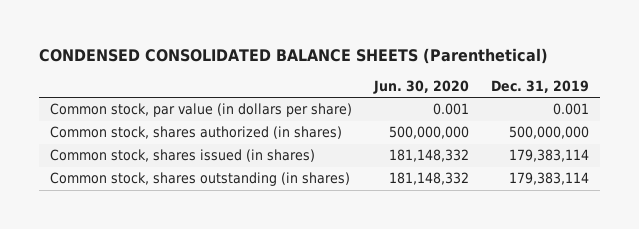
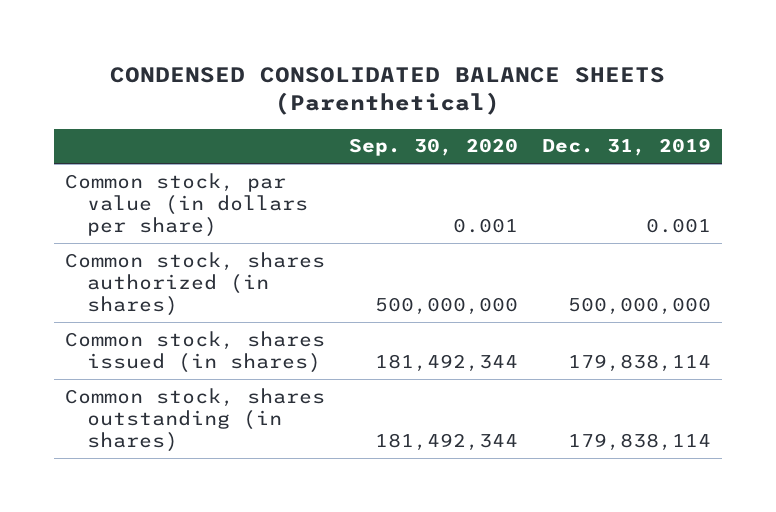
- | Jun. 30, 2020 | Dec. 31, 2019
+ | Sep. 30, 2020 | Dec. 31, 2019
- Common stock, shares issued (in shares) | 181,148,332 | 179,383,114
- Common stock, shares outstanding (in shares) | 181,148,332 | 179,383,114
+ Common stock, shares issued (in shares) | 181,492,344 | 179,838,114
+ Common stock, shares outstanding (in shares) | 181,492,344 | 179,838,114

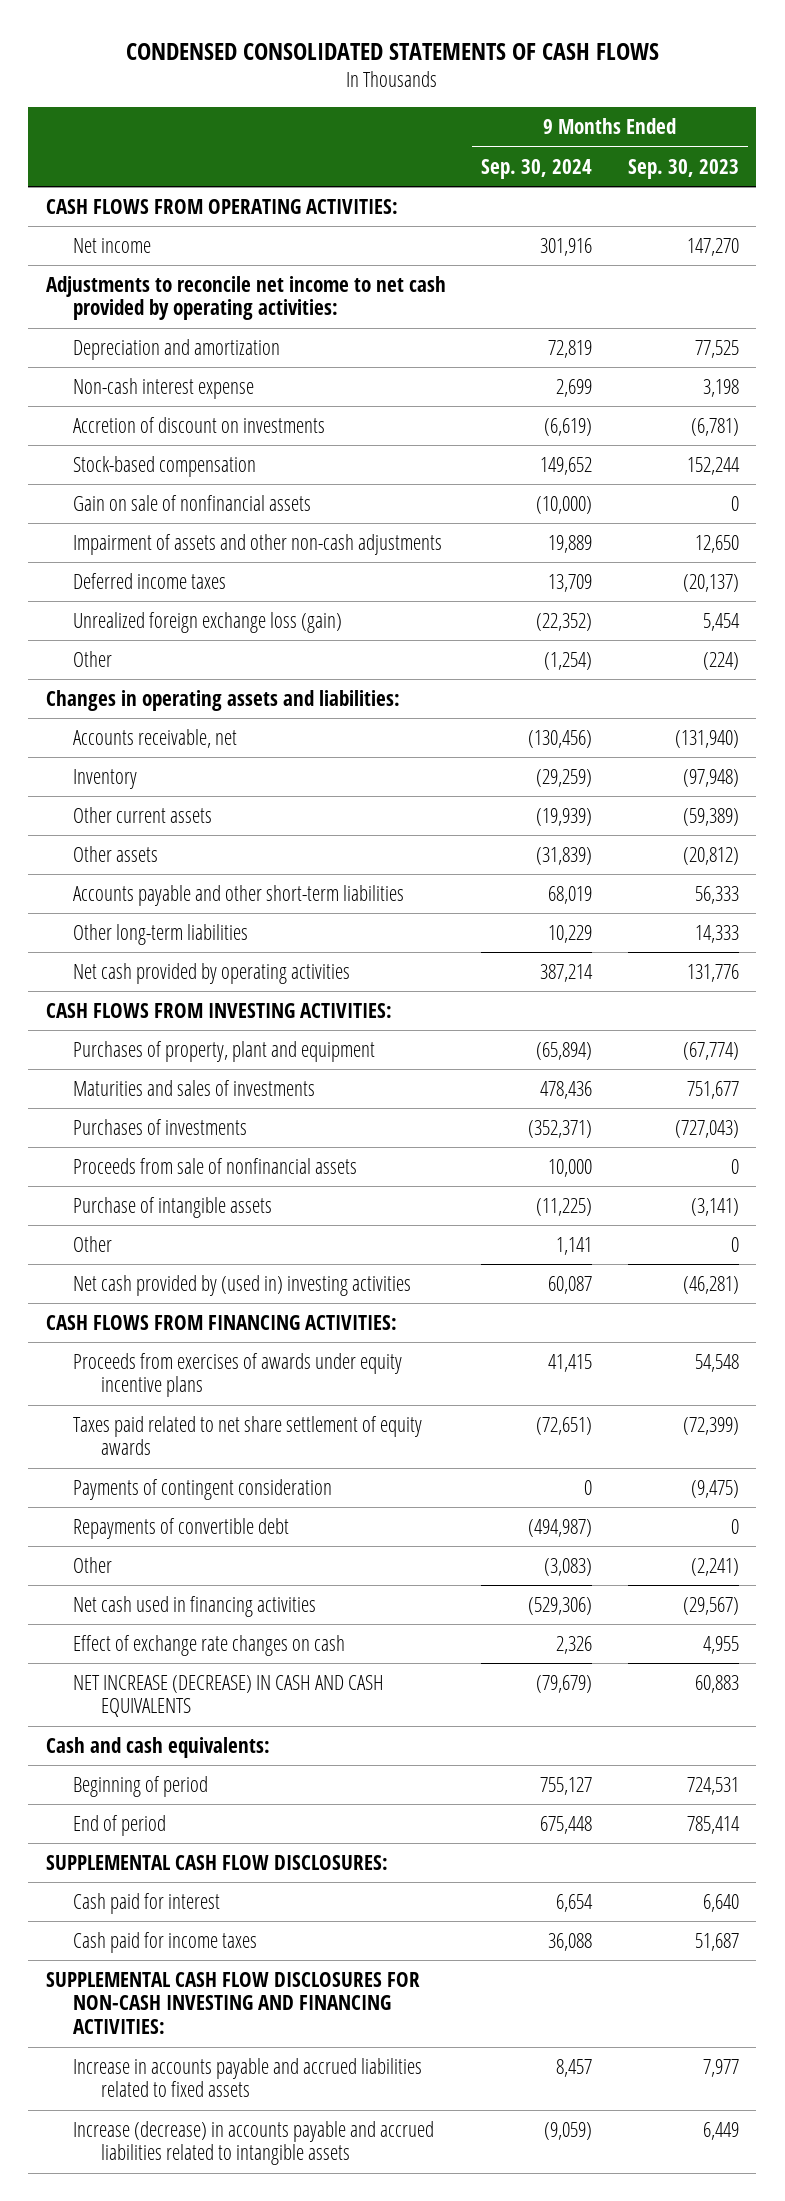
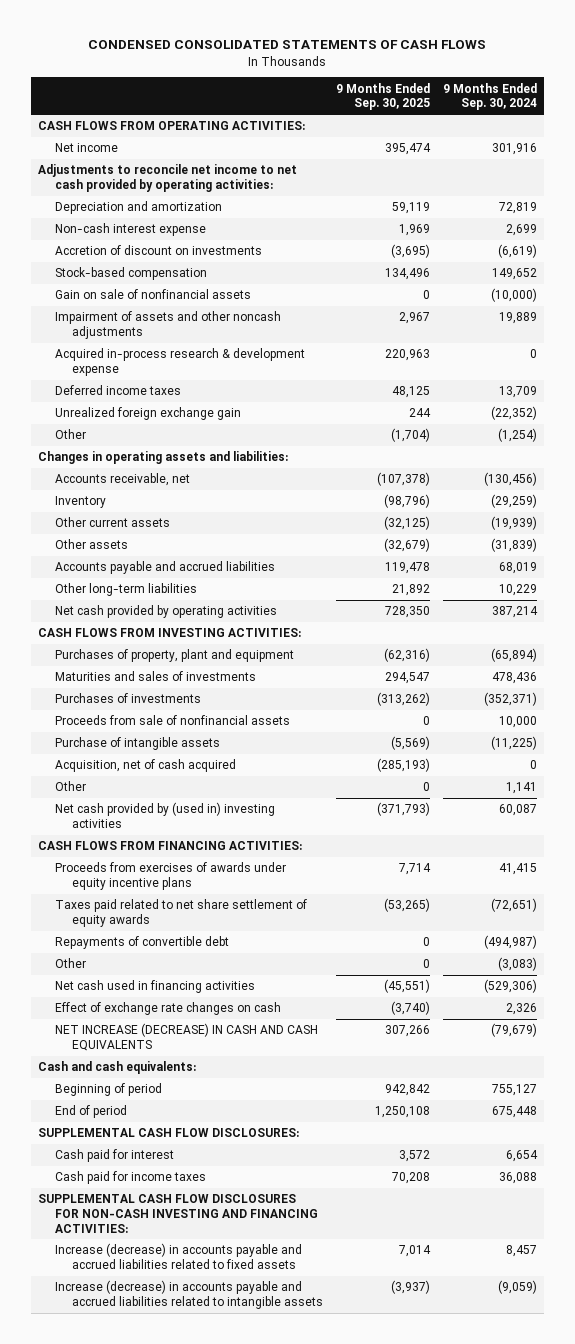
- | 9 Months Ended Sep. 30, 2024 | 9 Months Ended Sep. 30, 2023
+ | 9 Months Ended Sep. 30, 2025 | 9 Months Ended Sep. 30, 2024
- Impairment of assets and other non-cash adjustments | 19,889 | 12,650
+ Impairment of assets and other noncash adjustments | 2,967 | 19,889
+ Acquired in-process research & development expense | 220,963 | 0
- Unrealized foreign exchange loss (gain) | (22,352) | 5,454
+ Unrealized foreign exchange gain | 244 | (22,352)
- Accounts payable and other short-term liabilities | 68,019 | 56,333
+ Accounts payable and accrued liabilities | 119,478 | 68,019
+ Acquisition, net of cash acquired | (285,193) | 0
- Payments of contingent consideration | 0 | (9,475)
- Increase in accounts payable and accrued liabilities related to fixed assets | 8,457 | 7,977
+ Increase (decrease) in accounts payable and accrued liabilities related to fixed assets | 7,014 | 8,457

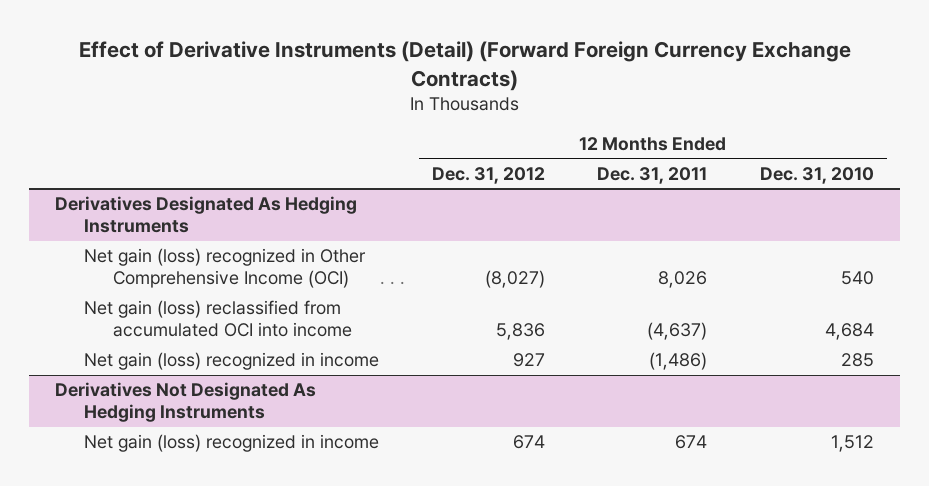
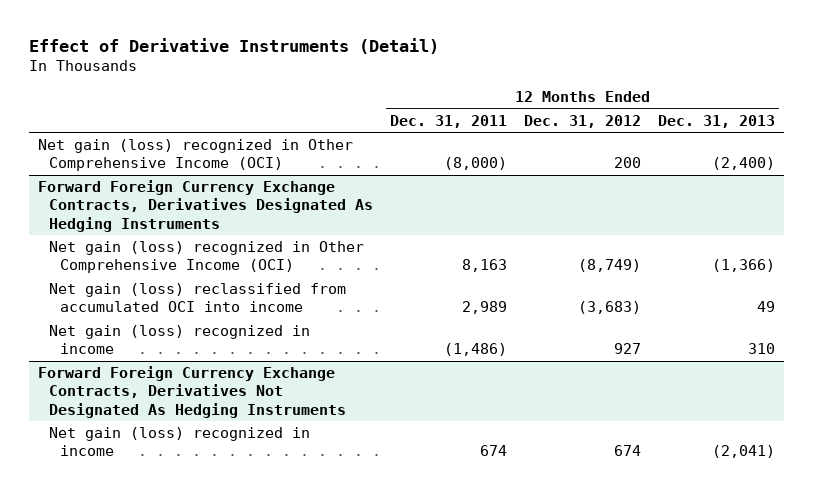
- Effect of Derivative Instruments (Detail) (Forward Foreign Currency Exchange Contracts)
+ Effect of Derivative Instruments (Detail)
- | 12 Months Ended Dec. 31, 2012 | 12 Months Ended Dec. 31, 2011 | 12 Months Ended Dec. 31, 2010
+ | 12 Months Ended Dec. 31, 2011 | 12 Months Ended Dec. 31, 2012 | 12 Months Ended Dec. 31, 2013
- Derivatives Designated As Hedging Instruments
- Net gain (loss) recognized in Other Comprehensive Income (OCI) | (8,027) | 8,026 | 540
- Net gain (loss) reclassified from accumulated OCI into income | 5,836 | (4,637) | 4,684
+ Net gain (loss) recognized in Other Comprehensive Income (OCI) | (8,000) | 200 | (2,400)
+ Forward Foreign Currency Exchange Contracts, Derivatives Designated As Hedging Instruments
+ Net gain (loss) recognized in Other Comprehensive Income (OCI) | 8,163 | (8,749) | (1,366)
+ Net gain (loss) reclassified from accumulated OCI into income | 2,989 | (3,683) | 49
- Derivatives Not Designated As Hedging Instruments
+ Forward Foreign Currency Exchange Contracts, Derivatives Not Designated As Hedging Instruments

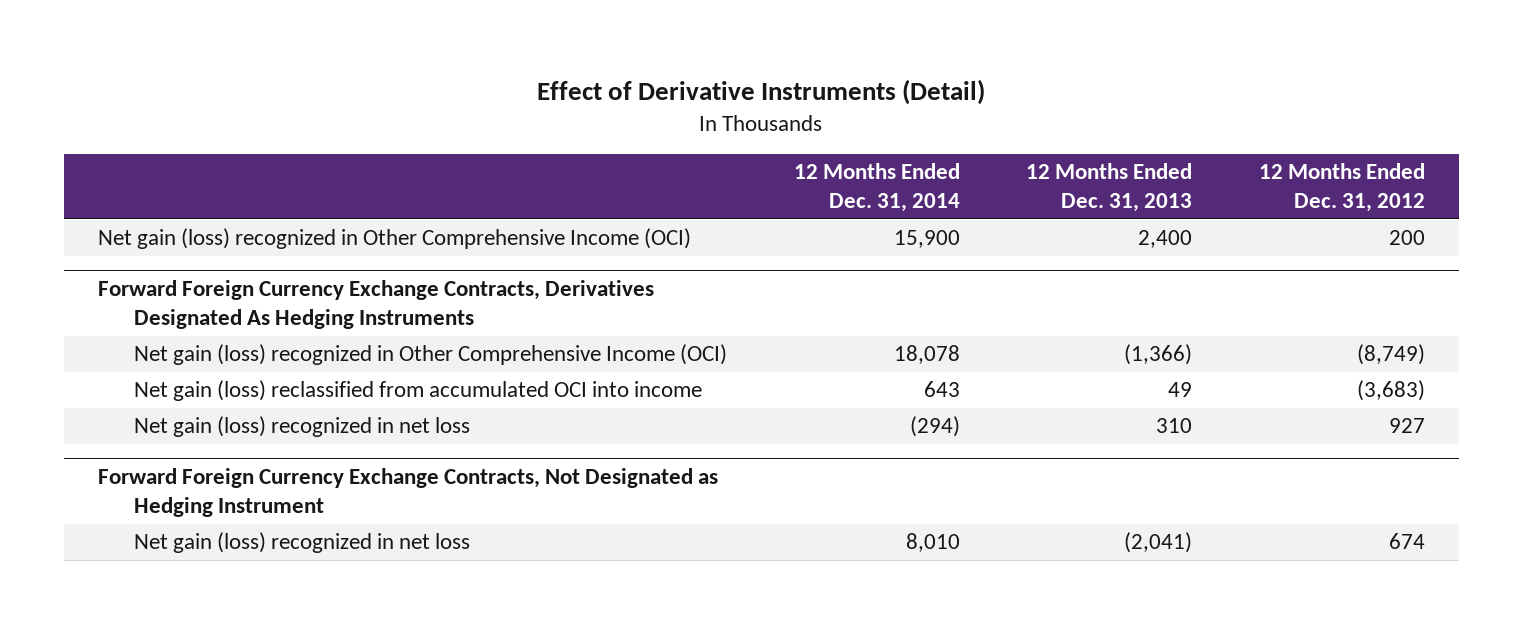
- | 12 Months Ended Dec. 31, 2011 | 12 Months Ended Dec. 31, 2012 | 12 Months Ended Dec. 31, 2013
+ | 12 Months Ended Dec. 31, 2014 | 12 Months Ended Dec. 31, 2013 | 12 Months Ended Dec. 31, 2012
- Net gain (loss) recognized in Other Comprehensive Income (OCI) | (8,000) | 200 | (2,400)
+ Net gain (loss) recognized in Other Comprehensive Income (OCI) | 15,900 | 2,400 | 200
@ Forward Foreign Currency Exchange Contracts, Derivatives Designated As Hedging Instruments
- Net gain (loss) recognized in income | (1,486) | 927 | 310
- Forward Foreign Currency Exchange Contracts, Derivatives Not Designated As Hedging Instruments
- Net gain (loss) recognized in income | 674 | 674 | (2,041)
@ Forward Foreign Currency Exchange Contracts, Derivatives Designated As Hedging Instruments
+ Net gain (loss) recognized in net loss | (294) | 310 | 927
+ Forward Foreign Currency Exchange Contracts, Not Designated as Hedging Instrument
+ Net gain (loss) recognized in net loss | 8,010 | (2,041) | 674

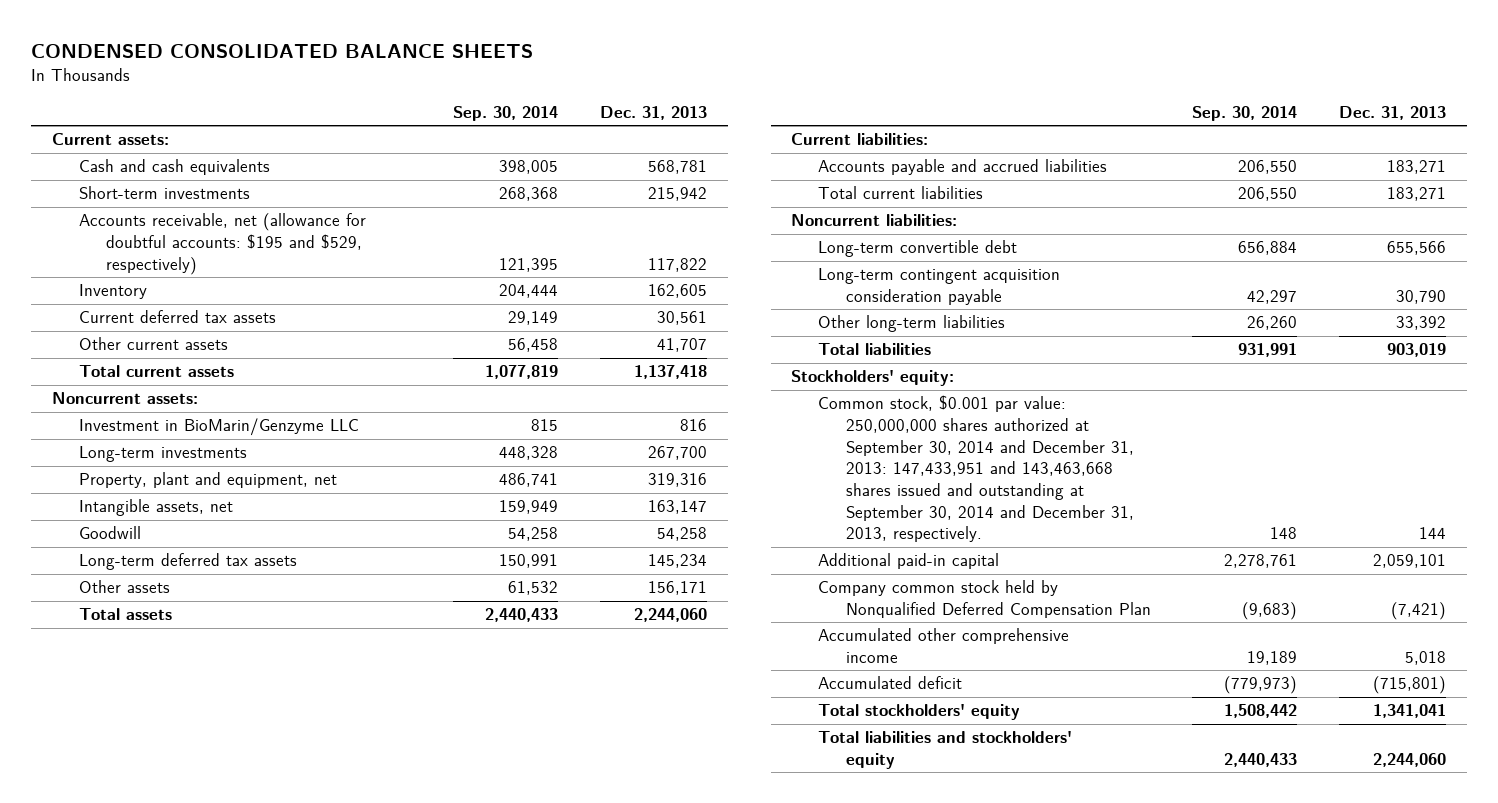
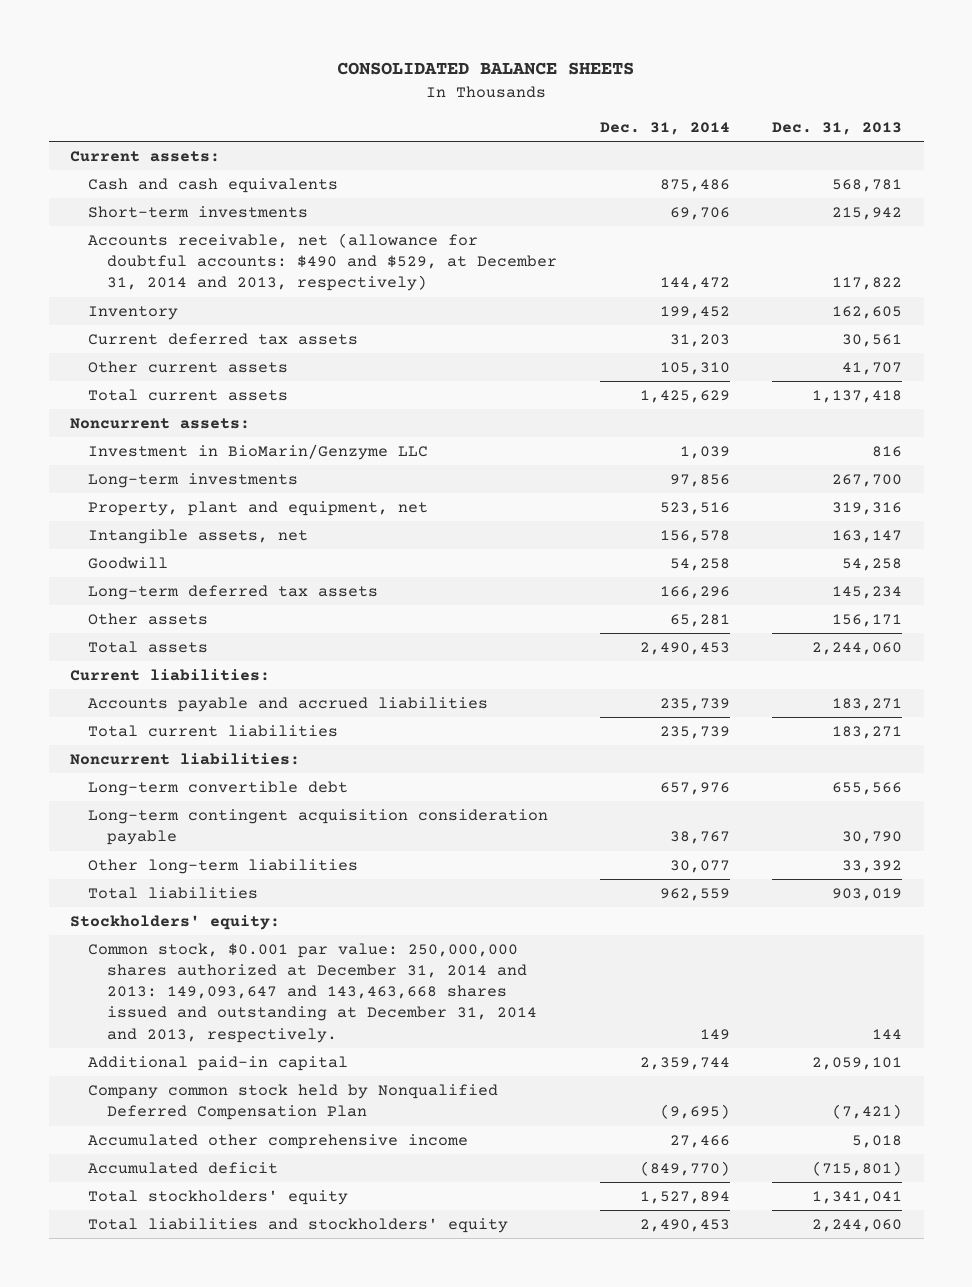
- CONDENSED CONSOLIDATED BALANCE SHEETS
+ CONSOLIDATED BALANCE SHEETS
- | Sep. 30, 2014 | Dec. 31, 2013
+ | Dec. 31, 2014 | Dec. 31, 2013
- Accounts receivable, net (allowance for doubtful accounts: $195 and $529, respectively) | 121,395 | 117,822
+ Accounts receivable, net (allowance for doubtful accounts: $490 and $529, at December 31, 2014 and 2013, respectively) | 144,472 | 117,822
- Common stock, $0.001 par value: 250,000,000 shares authorized at September 30, 2014 and December 31, 2013: 147,433,951 and 143,463,668 shares issued and outstanding at September 30, 2014 and December 31, 2013, respectively. | 148 | 144
+ Common stock, $0.001 par value: 250,000,000 shares authorized at December 31, 2014 and 2013: 149,093,647 and 143,463,668 shares issued and outstanding at December 31, 2014 and 2013, respectively. | 149 | 144

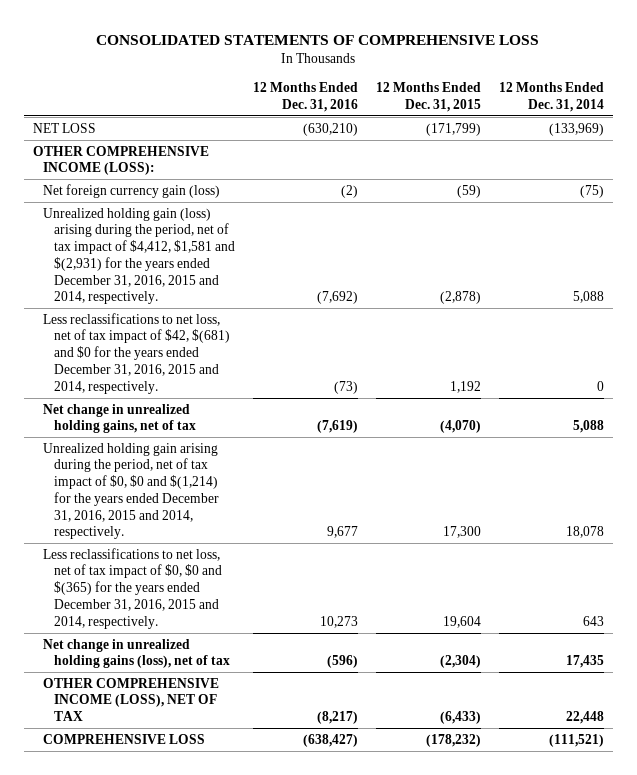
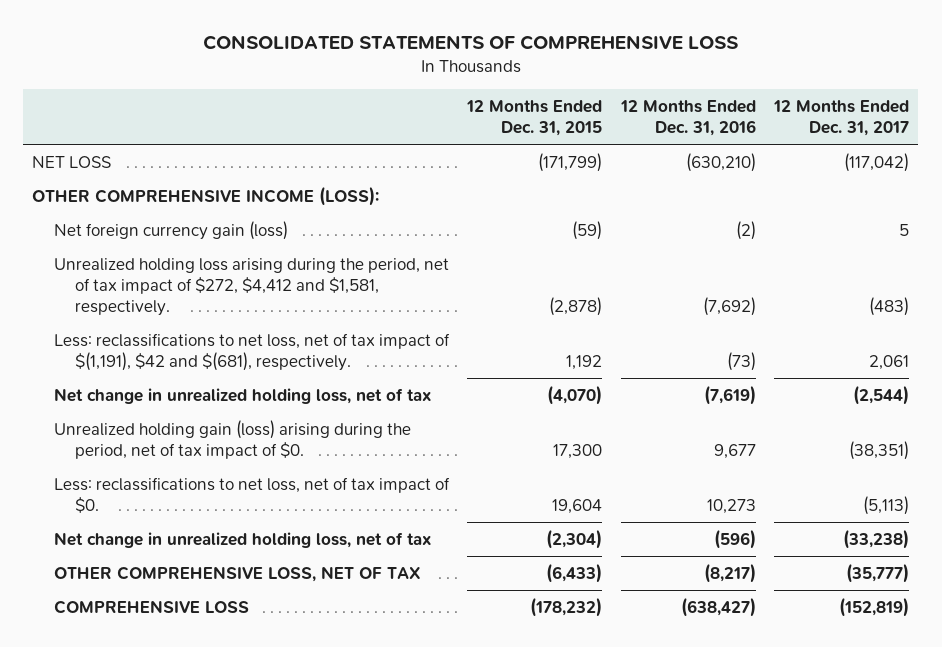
- | 12 Months Ended Dec. 31, 2016 | 12 Months Ended Dec. 31, 2015 | 12 Months Ended Dec. 31, 2014
+ | 12 Months Ended Dec. 31, 2015 | 12 Months Ended Dec. 31, 2016 | 12 Months Ended Dec. 31, 2017
- Unrealized holding gain (loss) arising during the period, net of tax impact of $4,412, $1,581 and $(2,931) for the years ended December 31, 2016, 2015 and 2014, respectively. | (7,692) | (2,878) | 5,088
- Less reclassifications to net loss, net of tax impact of $42, $(681) and $0 for the years ended December 31, 2016, 2015 and 2014, respectively. | (73) | 1,192 | 0
- Net change in unrealized holding gains, net of tax | (7,619) | (4,070) | 5,088
- Unrealized holding gain arising during the period, net of tax impact of $0, $0 and $(1,214) for the years ended December 31, 2016, 2015 and 2014, respectively. | 9,677 | 17,300 | 18,078
- Less reclassifications to net loss, net of tax impact of $0, $0 and $(365) for the years ended December 31, 2016, 2015 and 2014, respectively. | 10,273 | 19,604 | 643
- Net change in unrealized holding gains (loss), net of tax | (596) | (2,304) | 17,435
- OTHER COMPREHENSIVE INCOME (LOSS), NET OF TAX | (8,217) | (6,433) | 22,448
+ Unrealized holding loss arising during the period, net of tax impact of $272, $4,412 and $1,581, respectively. | (2,878) | (7,692) | (483)
+ Less: reclassifications to net loss, net of tax impact of $(1,191), $42 and $(681), respectively. | 1,192 | (73) | 2,061
+ Net change in unrealized holding loss, net of tax | (4,070) | (7,619) | (2,544)
+ Unrealized holding gain (loss) arising during the period, net of tax impact of $0. | 17,300 | 9,677 | (38,351)
+ Less: reclassifications to net loss, net of tax impact of $0. | 19,604 | 10,273 | (5,113)
+ Net change in unrealized holding loss, net of tax | (2,304) | (596) | (33,238)
+ OTHER COMPREHENSIVE LOSS, NET OF TAX | (6,433) | (8,217) | (35,777)

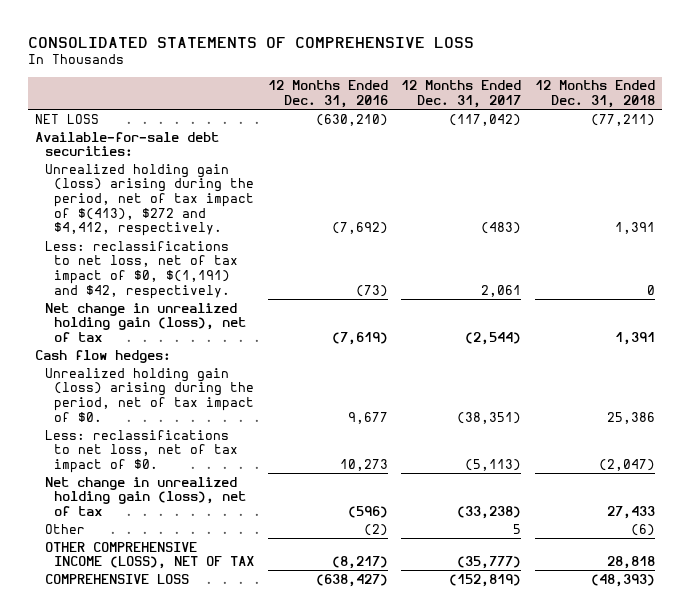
- | 12 Months Ended Dec. 31, 2015 | 12 Months Ended Dec. 31, 2016 | 12 Months Ended Dec. 31, 2017
+ | 12 Months Ended Dec. 31, 2016 | 12 Months Ended Dec. 31, 2017 | 12 Months Ended Dec. 31, 2018
- OTHER COMPREHENSIVE INCOME (LOSS):
- Net foreign currency gain (loss) | (59) | (2) | 5
- Unrealized holding loss arising during the period, net of tax impact of $272, $4,412 and $1,581, respectively. | (2,878) | (7,692) | (483)
- Less: reclassifications to net loss, net of tax impact of $(1,191), $42 and $(681), respectively. | 1,192 | (73) | 2,061
- Net change in unrealized holding loss, net of tax | (4,070) | (7,619) | (2,544)
+ Available-for-sale debt securities:
+ Unrealized holding gain (loss) arising during the period, net of tax impact of $(413), $272 and $4,412, respectively. | (7,692) | (483) | 1,391
+ Less: reclassifications to net loss, net of tax impact of $0, $(1,191) and $42, respectively. | (73) | 2,061 | 0
+ Net change in unrealized holding gain (loss), net of tax | (7,619) | (2,544) | 1,391
+ Cash flow hedges:
- Net change in unrealized holding loss, net of tax | (2,304) | (596) | (33,238)
- OTHER COMPREHENSIVE LOSS, NET OF TAX | (6,433) | (8,217) | (35,777)
+ Net change in unrealized holding gain (loss), net of tax | (596) | (33,238) | 27,433
+ Other | (2) | 5 | (6)
+ OTHER COMPREHENSIVE INCOME (LOSS), NET OF TAX | (8,217) | (35,777) | 28,818

